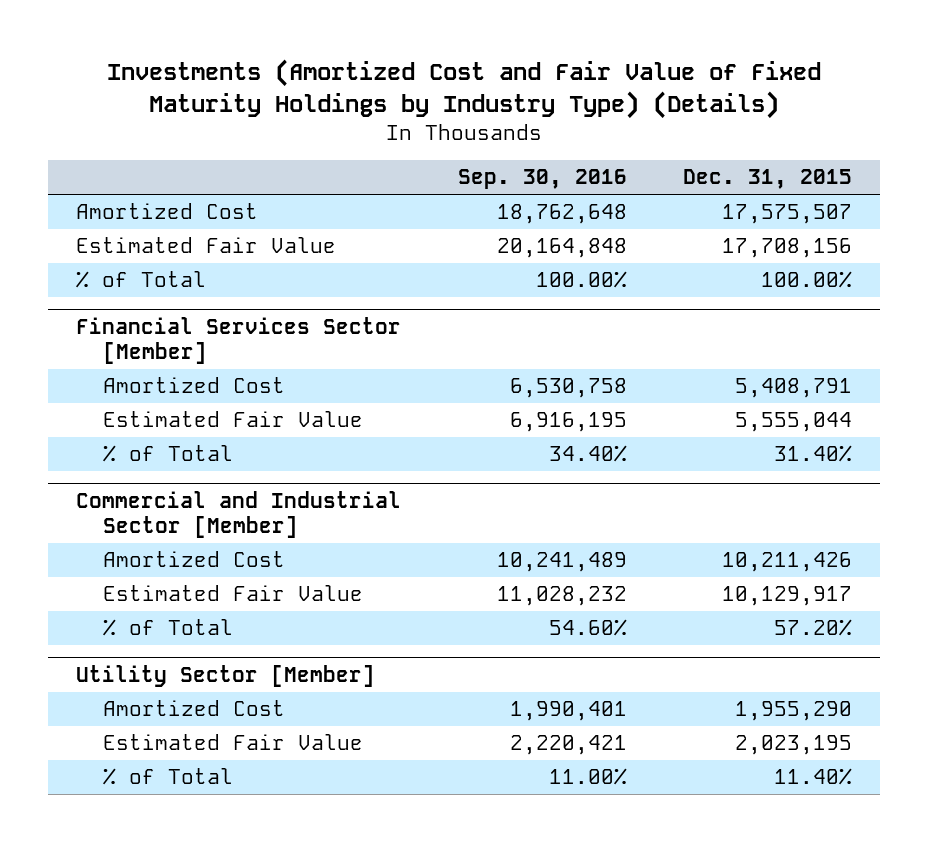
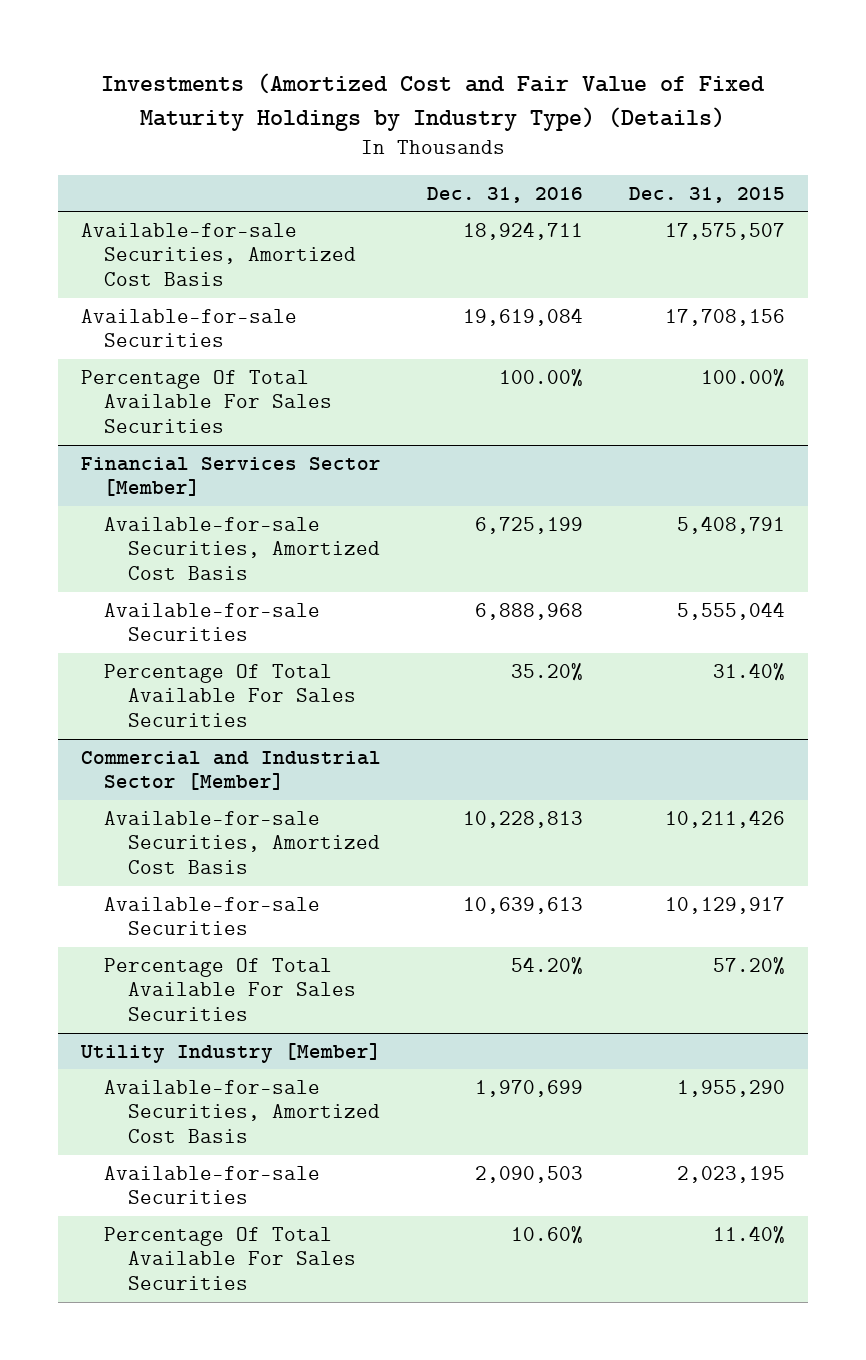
- | Sep. 30, 2016 | Dec. 31, 2015
+ | Dec. 31, 2016 | Dec. 31, 2015
- Amortized Cost | 18,762,648 | 17,575,507
- Estimated Fair Value | 20,164,848 | 17,708,156
- % of Total | 100.00% | 100.00%
+ Available-for-sale Securities, Amortized Cost Basis | 18,924,711 | 17,575,507
+ Available-for-sale Securities | 19,619,084 | 17,708,156
+ Percentage Of Total Available For Sales Securities | 100.00% | 100.00%
@ Financial Services Sector [Member]
- Amortized Cost | 6,530,758 | 5,408,791
- Estimated Fair Value | 6,916,195 | 5,555,044
- % of Total | 34.40% | 31.40%
+ Available-for-sale Securities, Amortized Cost Basis | 6,725,199 | 5,408,791
+ Available-for-sale Securities | 6,888,968 | 5,555,044
+ Percentage Of Total Available For Sales Securities | 35.20% | 31.40%
@ Commercial and Industrial Sector [Member]
- Amortized Cost | 10,241,489 | 10,211,426
- Estimated Fair Value | 11,028,232 | 10,129,917
- % of Total | 54.60% | 57.20%
- Utility Sector [Member]
- Amortized Cost | 1,990,401 | 1,955,290
- Estimated Fair Value | 2,220,421 | 2,023,195
- % of Total | 11.00% | 11.40%
@ Commercial and Industrial Sector [Member]
+ Available-for-sale Securities, Amortized Cost Basis | 10,228,813 | 10,211,426
+ Available-for-sale Securities | 10,639,613 | 10,129,917
+ Percentage Of Total Available For Sales Securities | 54.20% | 57.20%
+ Utility Industry [Member]
+ Available-for-sale Securities, Amortized Cost Basis | 1,970,699 | 1,955,290
+ Available-for-sale Securities | 2,090,503 | 2,023,195
+ Percentage Of Total Available For Sales Securities | 10.60% | 11.40%

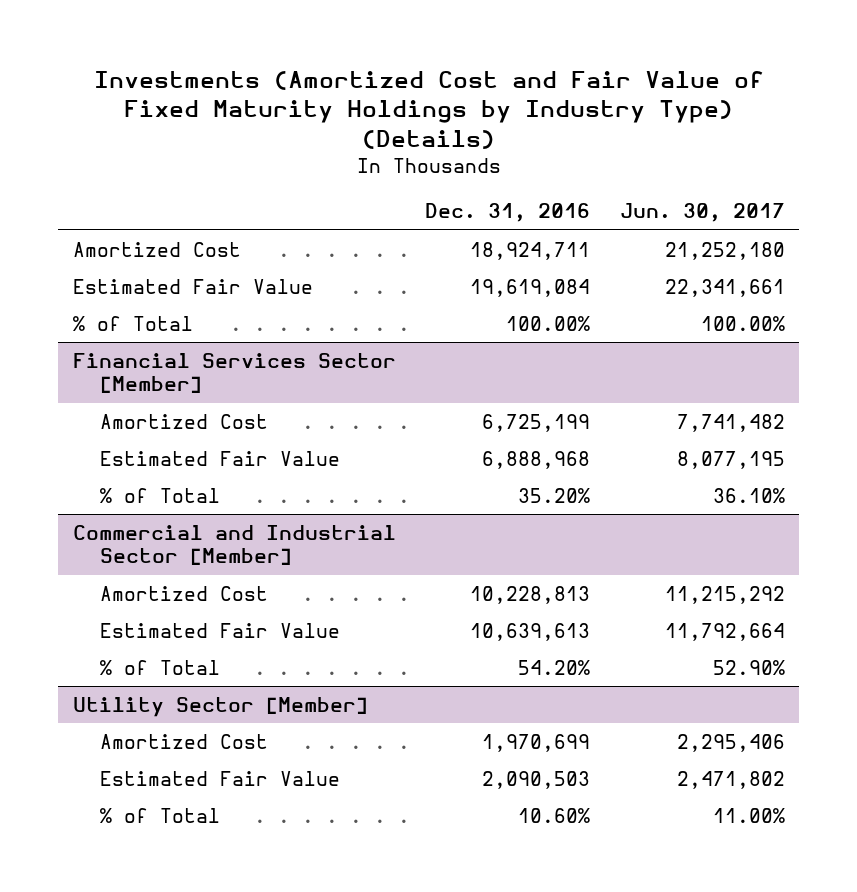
- | Dec. 31, 2016 | Dec. 31, 2015
+ | Dec. 31, 2016 | Jun. 30, 2017
- Available-for-sale Securities, Amortized Cost Basis | 18,924,711 | 17,575,507
- Available-for-sale Securities | 19,619,084 | 17,708,156
- Percentage Of Total Available For Sales Securities | 100.00% | 100.00%
+ Amortized Cost | 18,924,711 | 21,252,180
+ Estimated Fair Value | 19,619,084 | 22,341,661
+ % of Total | 100.00% | 100.00%
@ Financial Services Sector [Member]
- Available-for-sale Securities, Amortized Cost Basis | 6,725,199 | 5,408,791
- Available-for-sale Securities | 6,888,968 | 5,555,044
- Percentage Of Total Available For Sales Securities | 35.20% | 31.40%
+ Amortized Cost | 6,725,199 | 7,741,482
+ Estimated Fair Value | 6,888,968 | 8,077,195
+ % of Total | 35.20% | 36.10%
@ Commercial and Industrial Sector [Member]
- Available-for-sale Securities, Amortized Cost Basis | 10,228,813 | 10,211,426
- Available-for-sale Securities | 10,639,613 | 10,129,917
- Percentage Of Total Available For Sales Securities | 54.20% | 57.20%
- Utility Industry [Member]
- Available-for-sale Securities, Amortized Cost Basis | 1,970,699 | 1,955,290
- Available-for-sale Securities | 2,090,503 | 2,023,195
- Percentage Of Total Available For Sales Securities | 10.60% | 11.40%
@ Commercial and Industrial Sector [Member]
+ Amortized Cost | 10,228,813 | 11,215,292
+ Estimated Fair Value | 10,639,613 | 11,792,664
+ % of Total | 54.20% | 52.90%
+ Utility Sector [Member]
+ Amortized Cost | 1,970,699 | 2,295,406
+ Estimated Fair Value | 2,090,503 | 2,471,802
+ % of Total | 10.60% | 11.00%

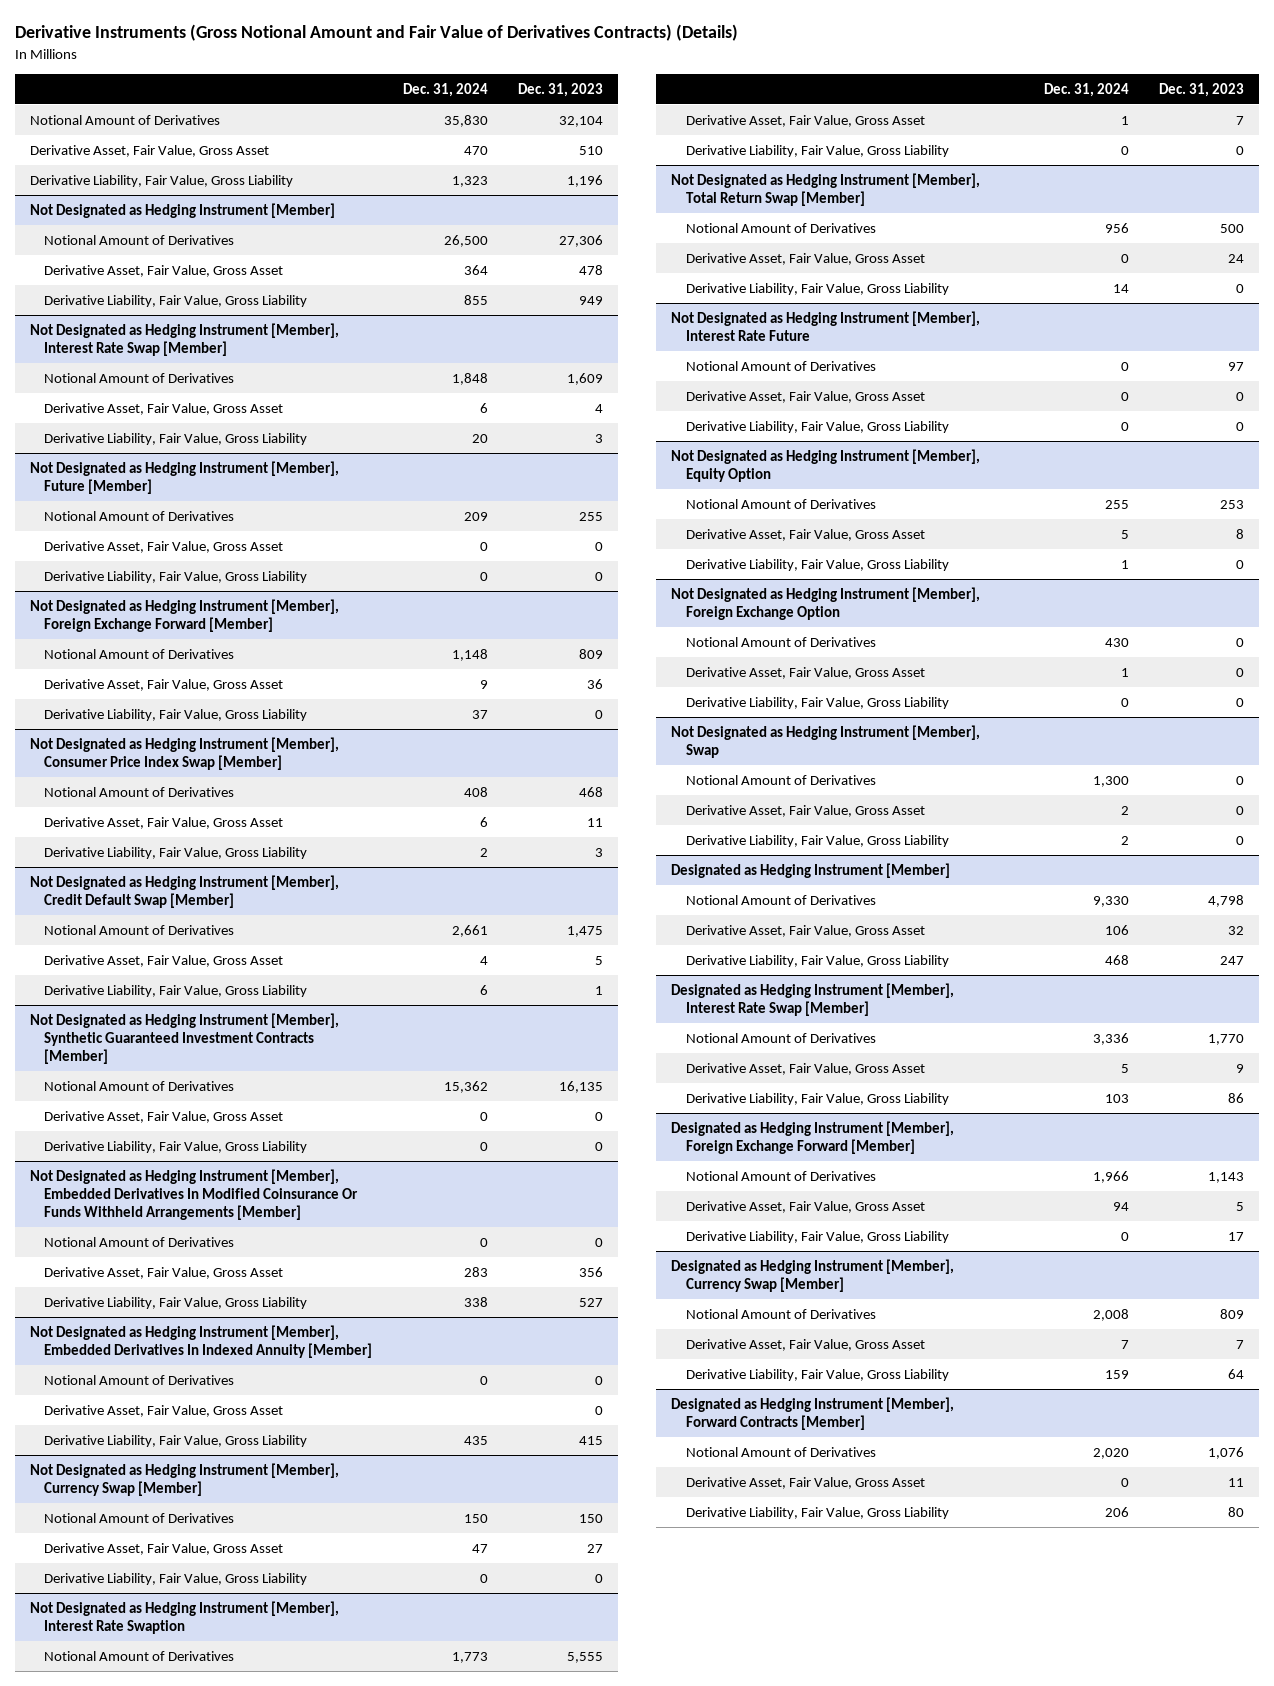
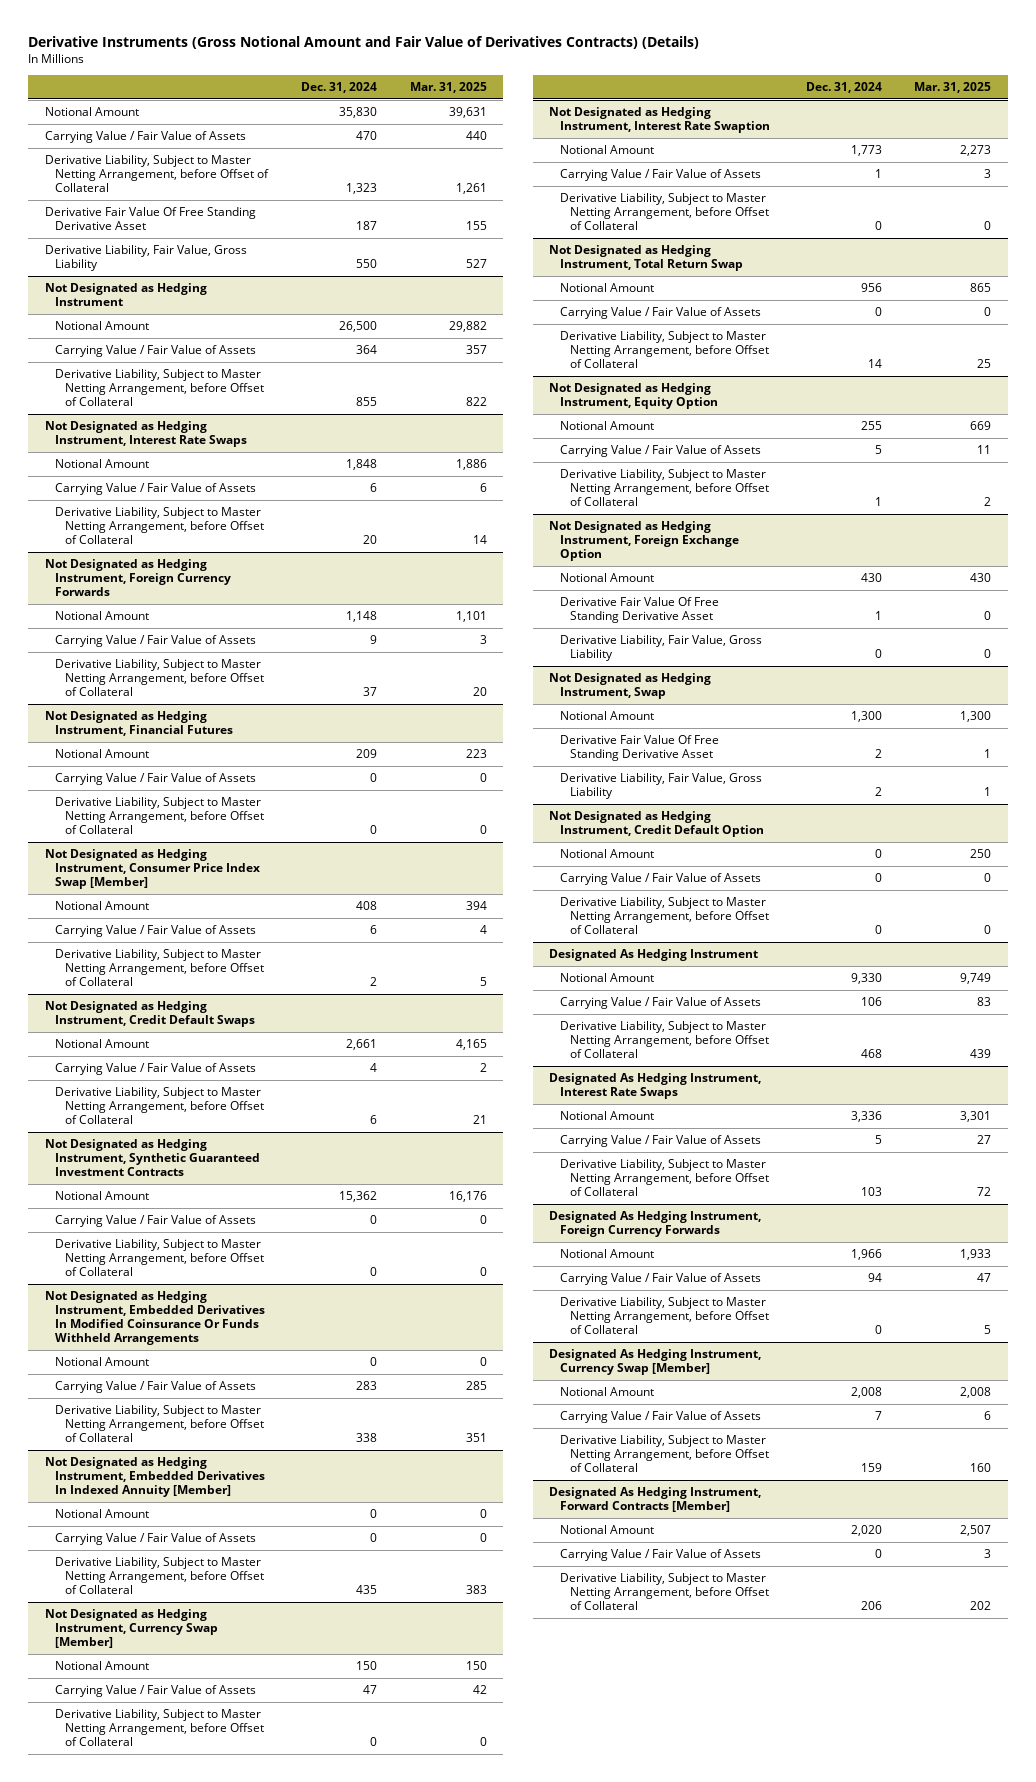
- | Dec. 31, 2024 | Dec. 31, 2023
+ | Dec. 31, 2024 | Mar. 31, 2025
- Notional Amount of Derivatives | 35,830 | 32,104
- Derivative Asset, Fair Value, Gross Asset | 470 | 510
- Derivative Liability, Fair Value, Gross Liability | 1,323 | 1,196
- Not Designated as Hedging Instrument [Member]
- Notional Amount of Derivatives | 26,500 | 27,306
- Derivative Asset, Fair Value, Gross Asset | 364 | 478
- Derivative Liability, Fair Value, Gross Liability | 855 | 949
- Not Designated as Hedging Instrument [Member], Interest Rate Swap [Member]
- Notional Amount of Derivatives | 1,848 | 1,609
- Derivative Asset, Fair Value, Gross Asset | 6 | 4
- Derivative Liability, Fair Value, Gross Liability | 20 | 3
- Not Designated as Hedging Instrument [Member], Future [Member]
- Notional Amount of Derivatives | 209 | 255
- Derivative Asset, Fair Value, Gross Asset | 0 | 0
- Derivative Liability, Fair Value, Gross Liability | 0 | 0
- Not Designated as Hedging Instrument [Member], Foreign Exchange Forward [Member]
- Notional Amount of Derivatives | 1,148 | 809
- Derivative Asset, Fair Value, Gross Asset | 9 | 36
- Derivative Liability, Fair Value, Gross Liability | 37 | 0
- Not Designated as Hedging Instrument [Member], Consumer Price Index Swap [Member]
- Notional Amount of Derivatives | 408 | 468
- Derivative Asset, Fair Value, Gross Asset | 6 | 11
- Derivative Liability, Fair Value, Gross Liability | 2 | 3
- Not Designated as Hedging Instrument [Member], Credit Default Swap [Member]
- Notional Amount of Derivatives | 2,661 | 1,475
- Derivative Asset, Fair Value, Gross Asset | 4 | 5
- Derivative Liability, Fair Value, Gross Liability | 6 | 1
- Not Designated as Hedging Instrument [Member], Synthetic Guaranteed Investment Contracts [Member]
- Notional Amount of Derivatives | 15,362 | 16,135
- Derivative Asset, Fair Value, Gross Asset | 0 | 0
- Derivative Liability, Fair Value, Gross Liability | 0 | 0
- Not Designated as Hedging Instrument [Member], Embedded Derivatives In Modified Coinsurance Or Funds Withheld Arrangements [Member]
- Notional Amount of Derivatives | 0 | 0
- Derivative Asset, Fair Value, Gross Asset | 283 | 356
- Derivative Liability, Fair Value, Gross Liability | 338 | 527
- Not Designated as Hedging Instrument [Member], Embedded Derivatives In Indexed Annuity [Member]
- Notional Amount of Derivatives | 0 | 0
- Derivative Asset, Fair Value, Gross Asset | | 0
- Derivative Liability, Fair Value, Gross Liability | 435 | 415
- Not Designated as Hedging Instrument [Member], Currency Swap [Member]
- Notional Amount of Derivatives | 150 | 150
- Derivative Asset, Fair Value, Gross Asset | 47 | 27
- Derivative Liability, Fair Value, Gross Liability | 0 | 0
- Not Designated as Hedging Instrument [Member], Interest Rate Swaption
- Notional Amount of Derivatives | 1,773 | 5,555
- Derivative Asset, Fair Value, Gross Asset | 1 | 7
- Derivative Liability, Fair Value, Gross Liability | 0 | 0
- Not Designated as Hedging Instrument [Member], Total Return Swap [Member]
- Notional Amount of Derivatives | 956 | 500
- Derivative Asset, Fair Value, Gross Asset | 0 | 24
- Derivative Liability, Fair Value, Gross Liability | 14 | 0
- Not Designated as Hedging Instrument [Member], Interest Rate Future
- Notional Amount of Derivatives | 0 | 97
- Derivative Asset, Fair Value, Gross Asset | 0 | 0
- Derivative Liability, Fair Value, Gross Liability | 0 | 0
- Not Designated as Hedging Instrument [Member], Equity Option
- Notional Amount of Derivatives | 255 | 253
- Derivative Asset, Fair Value, Gross Asset | 5 | 8
- Derivative Liability, Fair Value, Gross Liability | 1 | 0
- Not Designated as Hedging Instrument [Member], Foreign Exchange Option
- Notional Amount of Derivatives | 430 | 0
- Derivative Asset, Fair Value, Gross Asset | 1 | 0
+ Notional Amount | 35,830 | 39,631
+ Carrying Value / Fair Value of Assets | 470 | 440
+ Derivative Liability, Subject to Master Netting Arrangement, before Offset of Collateral | 1,323 | 1,261
+ Derivative Fair Value Of Free Standing Derivative Asset | 187 | 155
+ Derivative Liability, Fair Value, Gross Liability | 550 | 527
+ Not Designated as Hedging Instrument
+ Notional Amount | 26,500 | 29,882
+ Carrying Value / Fair Value of Assets | 364 | 357
+ Derivative Liability, Subject to Master Netting Arrangement, before Offset of Collateral | 855 | 822
+ Not Designated as Hedging Instrument, Interest Rate Swaps
+ Notional Amount | 1,848 | 1,886
+ Carrying Value / Fair Value of Assets | 6 | 6
+ Derivative Liability, Subject to Master Netting Arrangement, before Offset of Collateral | 20 | 14
+ Not Designated as Hedging Instrument, Foreign Currency Forwards
+ Notional Amount | 1,148 | 1,101
+ Carrying Value / Fair Value of Assets | 9 | 3
+ Derivative Liability, Subject to Master Netting Arrangement, before Offset of Collateral | 37 | 20
+ Not Designated as Hedging Instrument, Financial Futures
+ Notional Amount | 209 | 223
+ Carrying Value / Fair Value of Assets | 0 | 0
+ Derivative Liability, Subject to Master Netting Arrangement, before Offset of Collateral | 0 | 0
+ Not Designated as Hedging Instrument, Consumer Price Index Swap [Member]
+ Notional Amount | 408 | 394
+ Carrying Value / Fair Value of Assets | 6 | 4
+ Derivative Liability, Subject to Master Netting Arrangement, before Offset of Collateral | 2 | 5
+ Not Designated as Hedging Instrument, Credit Default Swaps
+ Notional Amount | 2,661 | 4,165
+ Carrying Value / Fair Value of Assets | 4 | 2
+ Derivative Liability, Subject to Master Netting Arrangement, before Offset of Collateral | 6 | 21
+ Not Designated as Hedging Instrument, Synthetic Guaranteed Investment Contracts
+ Notional Amount | 15,362 | 16,176
+ Carrying Value / Fair Value of Assets | 0 | 0
+ Derivative Liability, Subject to Master Netting Arrangement, before Offset of Collateral | 0 | 0
+ Not Designated as Hedging Instrument, Embedded Derivatives In Modified Coinsurance Or Funds Withheld Arrangements
+ Notional Amount | 0 | 0
+ Carrying Value / Fair Value of Assets | 283 | 285
+ Derivative Liability, Subject to Master Netting Arrangement, before Offset of Collateral | 338 | 351
+ Not Designated as Hedging Instrument, Embedded Derivatives In Indexed Annuity [Member]
+ Notional Amount | 0 | 0
+ Carrying Value / Fair Value of Assets | 0 | 0
+ Derivative Liability, Subject to Master Netting Arrangement, before Offset of Collateral | 435 | 383
+ Not Designated as Hedging Instrument, Currency Swap [Member]
+ Notional Amount | 150 | 150
+ Carrying Value / Fair Value of Assets | 47 | 42
+ Derivative Liability, Subject to Master Netting Arrangement, before Offset of Collateral | 0 | 0
+ Not Designated as Hedging Instrument, Interest Rate Swaption
+ Notional Amount | 1,773 | 2,273
+ Carrying Value / Fair Value of Assets | 1 | 3
+ Derivative Liability, Subject to Master Netting Arrangement, before Offset of Collateral | 0 | 0
+ Not Designated as Hedging Instrument, Total Return Swap
+ Notional Amount | 956 | 865
+ Carrying Value / Fair Value of Assets | 0 | 0
+ Derivative Liability, Subject to Master Netting Arrangement, before Offset of Collateral | 14 | 25
+ Not Designated as Hedging Instrument, Equity Option
+ Notional Amount | 255 | 669
+ Carrying Value / Fair Value of Assets | 5 | 11
+ Derivative Liability, Subject to Master Netting Arrangement, before Offset of Collateral | 1 | 2
+ Not Designated as Hedging Instrument, Foreign Exchange Option
+ Notional Amount | 430 | 430
+ Derivative Fair Value Of Free Standing Derivative Asset | 1 | 0
- Not Designated as Hedging Instrument [Member], Swap
- Notional Amount of Derivatives | 1,300 | 0
- Derivative Asset, Fair Value, Gross Asset | 2 | 0
+ Not Designated as Hedging Instrument, Swap
+ Notional Amount | 1,300 | 1,300
+ Derivative Fair Value Of Free Standing Derivative Asset | 2 | 1
- Designated as Hedging Instrument [Member]
- Notional Amount of Derivatives | 9,330 | 4,798
- Derivative Asset, Fair Value, Gross Asset | 106 | 32
- Derivative Liability, Fair Value, Gross Liability | 468 | 247
- Designated as Hedging Instrument [Member], Interest Rate Swap [Member]
- Notional Amount of Derivatives | 3,336 | 1,770
- Derivative Asset, Fair Value, Gross Asset | 5 | 9
- Derivative Liability, Fair Value, Gross Liability | 103 | 86
- Designated as Hedging Instrument [Member], Foreign Exchange Forward [Member]
- Notional Amount of Derivatives | 1,966 | 1,143
- Derivative Asset, Fair Value, Gross Asset | 94 | 5
- Derivative Liability, Fair Value, Gross Liability | 0 | 17
- Designated as Hedging Instrument [Member], Currency Swap [Member]
- Notional Amount of Derivatives | 2,008 | 809
- Derivative Asset, Fair Value, Gross Asset | 7 | 7
- Derivative Liability, Fair Value, Gross Liability | 159 | 64
- Designated as Hedging Instrument [Member], Forward Contracts [Member]
- Notional Amount of Derivatives | 2,020 | 1,076
- Derivative Asset, Fair Value, Gross Asset | 0 | 11
- Derivative Liability, Fair Value, Gross Liability | 206 | 80
+ Not Designated as Hedging Instrument, Credit Default Option
+ Notional Amount | 0 | 250
+ Carrying Value / Fair Value of Assets | 0 | 0
+ Derivative Liability, Subject to Master Netting Arrangement, before Offset of Collateral | 0 | 0
+ Designated As Hedging Instrument
+ Notional Amount | 9,330 | 9,749
+ Carrying Value / Fair Value of Assets | 106 | 83
+ Derivative Liability, Subject to Master Netting Arrangement, before Offset of Collateral | 468 | 439
+ Designated As Hedging Instrument, Interest Rate Swaps
+ Notional Amount | 3,336 | 3,301
+ Carrying Value / Fair Value of Assets | 5 | 27
+ Derivative Liability, Subject to Master Netting Arrangement, before Offset of Collateral | 103 | 72
+ Designated As Hedging Instrument, Foreign Currency Forwards
+ Notional Amount | 1,966 | 1,933
+ Carrying Value / Fair Value of Assets | 94 | 47
+ Derivative Liability, Subject to Master Netting Arrangement, before Offset of Collateral | 0 | 5
+ Designated As Hedging Instrument, Currency Swap [Member]
+ Notional Amount | 2,008 | 2,008
+ Carrying Value / Fair Value of Assets | 7 | 6
+ Derivative Liability, Subject to Master Netting Arrangement, before Offset of Collateral | 159 | 160
+ Designated As Hedging Instrument, Forward Contracts [Member]
+ Notional Amount | 2,020 | 2,507
+ Carrying Value / Fair Value of Assets | 0 | 3
+ Derivative Liability, Subject to Master Netting Arrangement, before Offset of Collateral | 206 | 202

